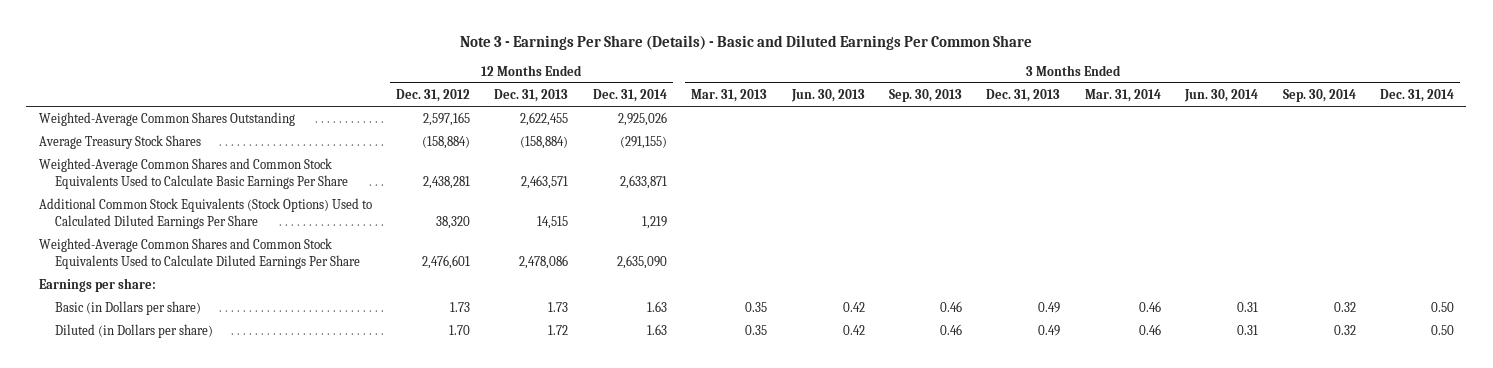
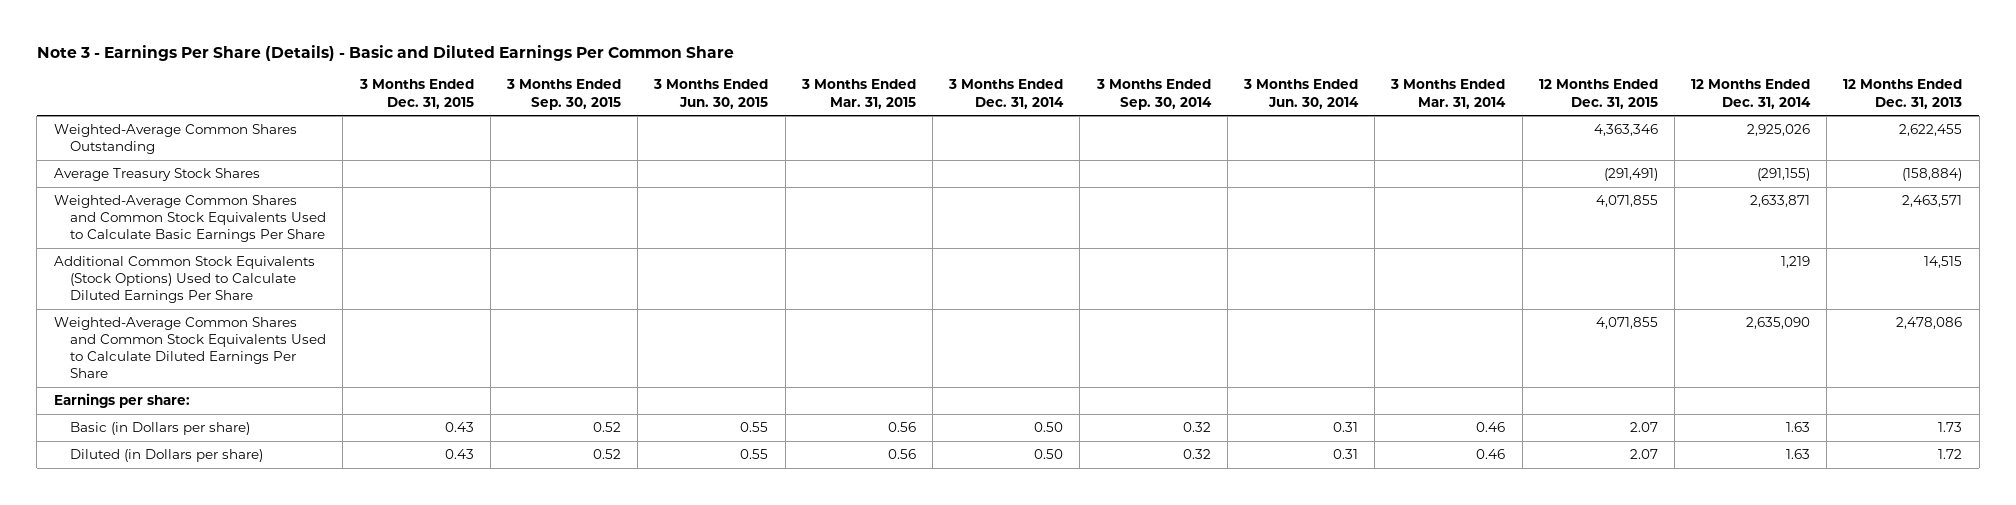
- | 12 Months Ended Dec. 31, 2012 | 12 Months Ended Dec. 31, 2013 | 12 Months Ended Dec. 31, 2014 | 3 Months Ended Mar. 31, 2013 | 3 Months Ended Jun. 30, 2013 | 3 Months Ended Sep. 30, 2013 | 3 Months Ended Dec. 31, 2013 | 3 Months Ended Mar. 31, 2014 | 3 Months Ended Jun. 30, 2014 | 3 Months Ended Sep. 30, 2014 | 3 Months Ended Dec. 31, 2014
+ | 3 Months Ended Dec. 31, 2015 | 3 Months Ended Sep. 30, 2015 | 3 Months Ended Jun. 30, 2015 | 3 Months Ended Mar. 31, 2015 | 3 Months Ended Dec. 31, 2014 | 3 Months Ended Sep. 30, 2014 | 3 Months Ended Jun. 30, 2014 | 3 Months Ended Mar. 31, 2014 | 12 Months Ended Dec. 31, 2015 | 12 Months Ended Dec. 31, 2014 | 12 Months Ended Dec. 31, 2013
- Additional Common Stock Equivalents (Stock Options) Used to Calculated Diluted Earnings Per Share | 38,320 | 14,515 | 1,219 | | | | | | | |
+ Additional Common Stock Equivalents (Stock Options) Used to Calculate Diluted Earnings Per Share | | | | | | | | | | 1,219 | 14,515

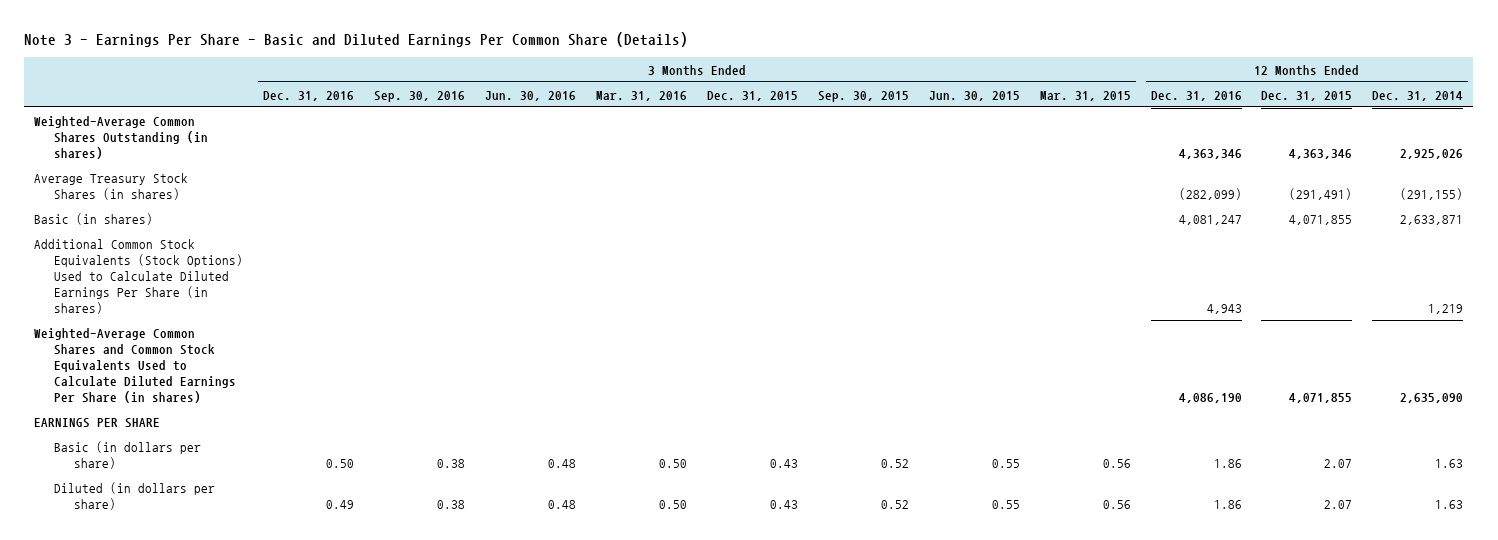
- Note 3 - Earnings Per Share (Details) - Basic and Diluted Earnings Per Common Share
+ Note 3 - Earnings Per Share - Basic and Diluted Earnings Per Common Share (Details)
- | 3 Months Ended Dec. 31, 2015 | 3 Months Ended Sep. 30, 2015 | 3 Months Ended Jun. 30, 2015 | 3 Months Ended Mar. 31, 2015 | 3 Months Ended Dec. 31, 2014 | 3 Months Ended Sep. 30, 2014 | 3 Months Ended Jun. 30, 2014 | 3 Months Ended Mar. 31, 2014 | 12 Months Ended Dec. 31, 2015 | 12 Months Ended Dec. 31, 2014 | 12 Months Ended Dec. 31, 2013
+ | 3 Months Ended Dec. 31, 2016 | 3 Months Ended Sep. 30, 2016 | 3 Months Ended Jun. 30, 2016 | 3 Months Ended Mar. 31, 2016 | 3 Months Ended Dec. 31, 2015 | 3 Months Ended Sep. 30, 2015 | 3 Months Ended Jun. 30, 2015 | 3 Months Ended Mar. 31, 2015 | 12 Months Ended Dec. 31, 2016 | 12 Months Ended Dec. 31, 2015 | 12 Months Ended Dec. 31, 2014
- Weighted-Average Common Shares Outstanding | | | | | | | | | 4,363,346 | 2,925,026 | 2,622,455
- Average Treasury Stock Shares | | | | | | | | | (291,491) | (291,155) | (158,884)
- Weighted-Average Common Shares and Common Stock Equivalents Used to Calculate Basic Earnings Per Share | | | | | | | | | 4,071,855 | 2,633,871 | 2,463,571
- Additional Common Stock Equivalents (Stock Options) Used to Calculate Diluted Earnings Per Share | | | | | | | | | | 1,219 | 14,515
- Weighted-Average Common Shares and Common Stock Equivalents Used to Calculate Diluted Earnings Per Share | | | | | | | | | 4,071,855 | 2,635,090 | 2,478,086
- Earnings per share:
- Basic (in Dollars per share) | 0.43 | 0.52 | 0.55 | 0.56 | 0.50 | 0.32 | 0.31 | 0.46 | 2.07 | 1.63 | 1.73
- Diluted (in Dollars per share) | 0.43 | 0.52 | 0.55 | 0.56 | 0.50 | 0.32 | 0.31 | 0.46 | 2.07 | 1.63 | 1.72
+ Weighted-Average Common Shares Outstanding (in shares) | | | | | | | | | 4,363,346 | 4,363,346 | 2,925,026
+ Average Treasury Stock Shares (in shares) | | | | | | | | | (282,099) | (291,491) | (291,155)
+ Basic (in shares) | | | | | | | | | 4,081,247 | 4,071,855 | 2,633,871
+ Additional Common Stock Equivalents (Stock Options) Used to Calculate Diluted Earnings Per Share (in shares) | | | | | | | | | 4,943 | | 1,219
+ Weighted-Average Common Shares and Common Stock Equivalents Used to Calculate Diluted Earnings Per Share (in shares) | | | | | | | | | 4,086,190 | 4,071,855 | 2,635,090
+ EARNINGS PER SHARE
+ Basic (in dollars per share) | 0.50 | 0.38 | 0.48 | 0.50 | 0.43 | 0.52 | 0.55 | 0.56 | 1.86 | 2.07 | 1.63
+ Diluted (in dollars per share) | 0.49 | 0.38 | 0.48 | 0.50 | 0.43 | 0.52 | 0.55 | 0.56 | 1.86 | 2.07 | 1.63

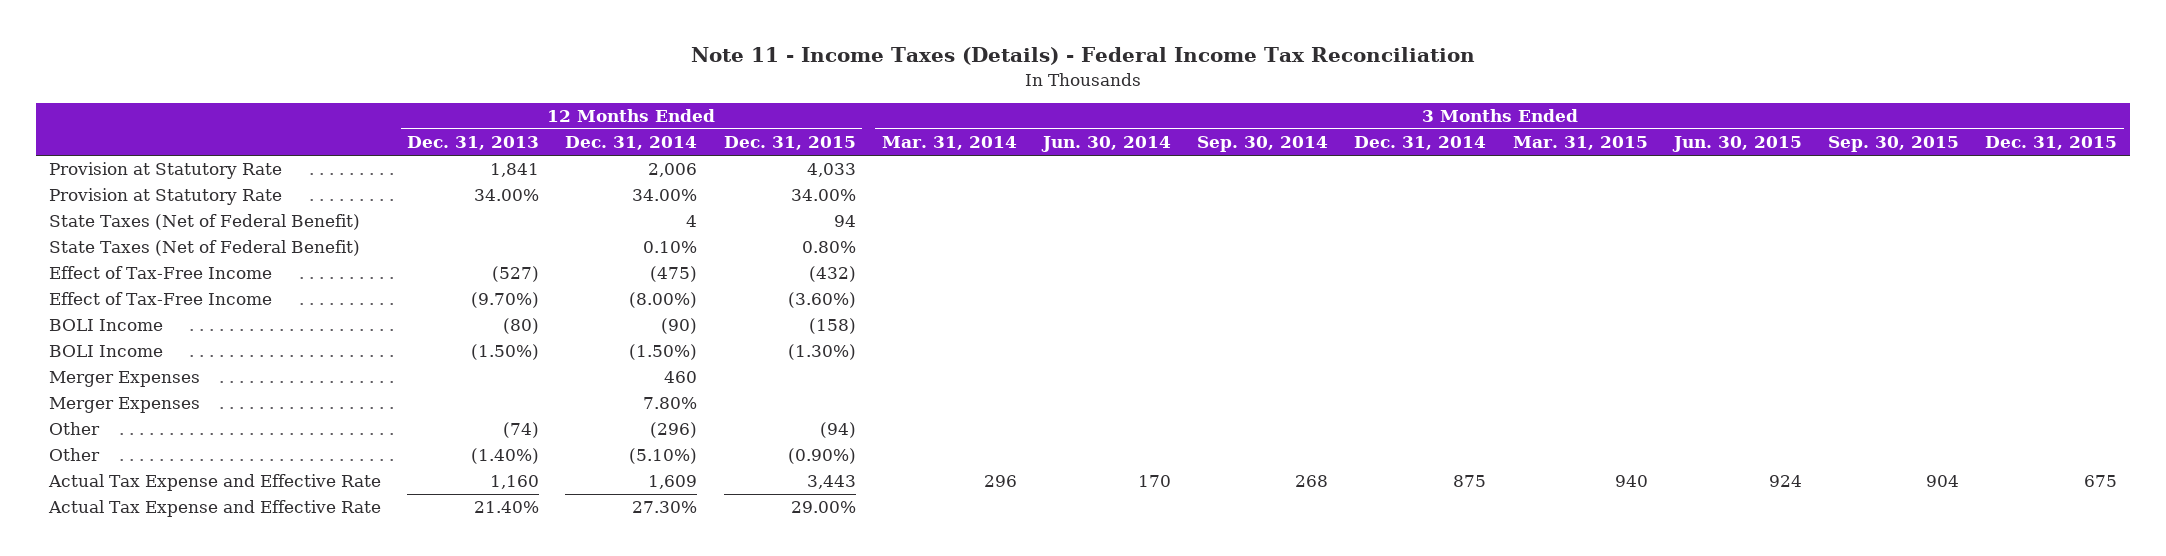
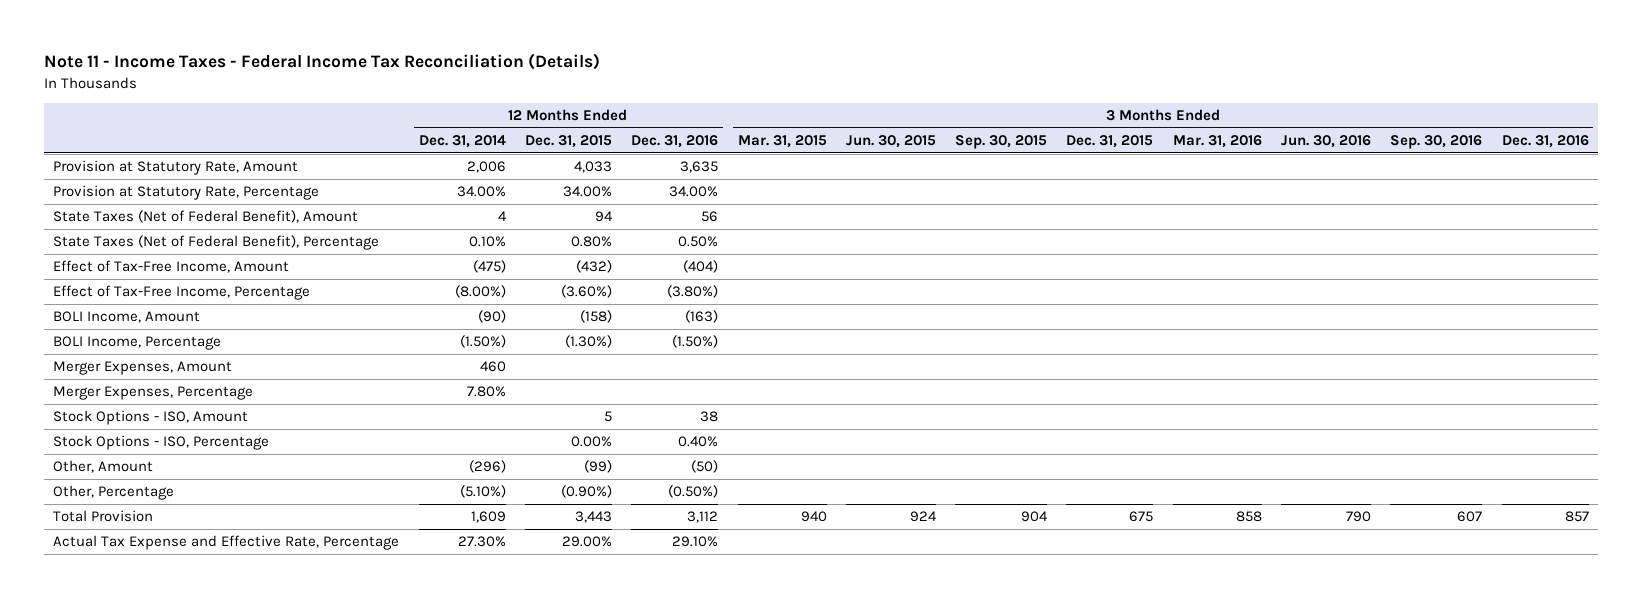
- Note 11 - Income Taxes (Details) - Federal Income Tax Reconciliation
+ Note 11 - Income Taxes - Federal Income Tax Reconciliation (Details)
- | 12 Months Ended Dec. 31, 2013 | 12 Months Ended Dec. 31, 2014 | 12 Months Ended Dec. 31, 2015 | 3 Months Ended Mar. 31, 2014 | 3 Months Ended Jun. 30, 2014 | 3 Months Ended Sep. 30, 2014 | 3 Months Ended Dec. 31, 2014 | 3 Months Ended Mar. 31, 2015 | 3 Months Ended Jun. 30, 2015 | 3 Months Ended Sep. 30, 2015 | 3 Months Ended Dec. 31, 2015
+ | 12 Months Ended Dec. 31, 2014 | 12 Months Ended Dec. 31, 2015 | 12 Months Ended Dec. 31, 2016 | 3 Months Ended Mar. 31, 2015 | 3 Months Ended Jun. 30, 2015 | 3 Months Ended Sep. 30, 2015 | 3 Months Ended Dec. 31, 2015 | 3 Months Ended Mar. 31, 2016 | 3 Months Ended Jun. 30, 2016 | 3 Months Ended Sep. 30, 2016 | 3 Months Ended Dec. 31, 2016
- Provision at Statutory Rate | 1,841 | 2,006 | 4,033 | | | | | | | |
- Provision at Statutory Rate | 34.00% | 34.00% | 34.00% | | | | | | | |
- State Taxes (Net of Federal Benefit) | | 4 | 94 | | | | | | | |
- State Taxes (Net of Federal Benefit) | | 0.10% | 0.80% | | | | | | | |
- Effect of Tax-Free Income | (527) | (475) | (432) | | | | | | | |
- Effect of Tax-Free Income | (9.70%) | (8.00%) | (3.60%) | | | | | | | |
- BOLI Income | (80) | (90) | (158) | | | | | | | |
- BOLI Income | (1.50%) | (1.50%) | (1.30%) | | | | | | | |
- Merger Expenses | | 460 | | | | | | | | |
- Merger Expenses | | 7.80% | | | | | | | | |
- Other | (74) | (296) | (94) | | | | | | | |
- Other | (1.40%) | (5.10%) | (0.90%) | | | | | | | |
- Actual Tax Expense and Effective Rate | 1,160 | 1,609 | 3,443 | 296 | 170 | 268 | 875 | 940 | 924 | 904 | 675
- Actual Tax Expense and Effective Rate | 21.40% | 27.30% | 29.00% | | | | | | | |
+ Provision at Statutory Rate, Amount | 2,006 | 4,033 | 3,635 | | | | | | | |
+ Provision at Statutory Rate, Percentage | 34.00% | 34.00% | 34.00% | | | | | | | |
+ State Taxes (Net of Federal Benefit), Amount | 4 | 94 | 56 | | | | | | | |
+ State Taxes (Net of Federal Benefit), Percentage | 0.10% | 0.80% | 0.50% | | | | | | | |
+ Effect of Tax-Free Income, Amount | (475) | (432) | (404) | | | | | | | |
+ Effect of Tax-Free Income, Percentage | (8.00%) | (3.60%) | (3.80%) | | | | | | | |
+ BOLI Income, Amount | (90) | (158) | (163) | | | | | | | |
+ BOLI Income, Percentage | (1.50%) | (1.30%) | (1.50%) | | | | | | | |
+ Merger Expenses, Amount | 460 | | | | | | | | | |
+ Merger Expenses, Percentage | 7.80% | | | | | | | | | |
+ Stock Options - ISO, Amount | | 5 | 38 | | | | | | | |
+ Stock Options - ISO, Percentage | | 0.00% | 0.40% | | | | | | | |
+ Other, Amount | (296) | (99) | (50) | | | | | | | |
+ Other, Percentage | (5.10%) | (0.90%) | (0.50%) | | | | | | | |
+ Total Provision | 1,609 | 3,443 | 3,112 | 940 | 924 | 904 | 675 | 858 | 790 | 607 | 857
+ Actual Tax Expense and Effective Rate, Percentage | 27.30% | 29.00% | 29.10% | | | | | | | |

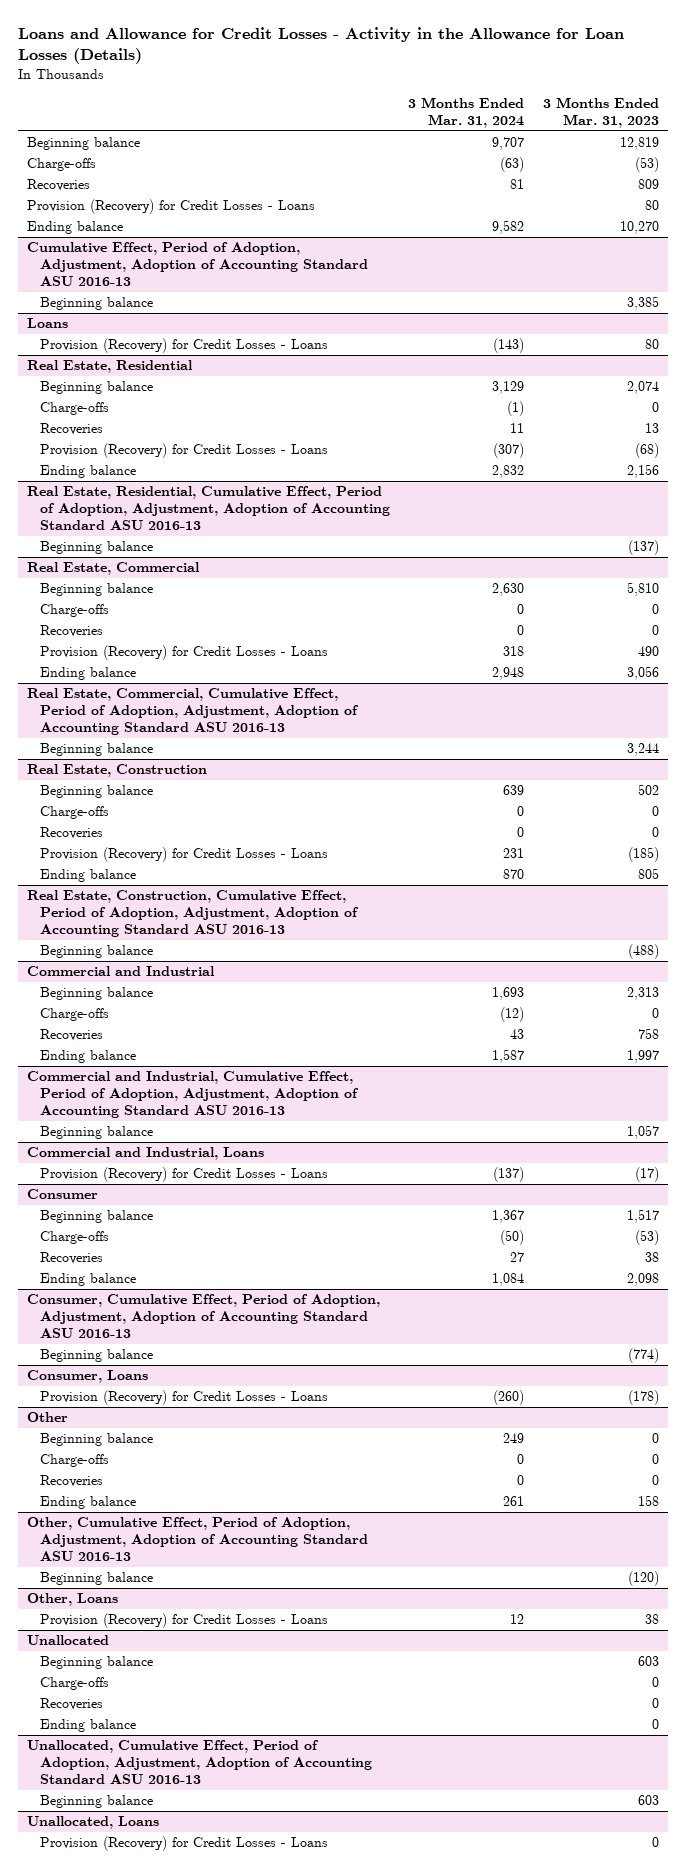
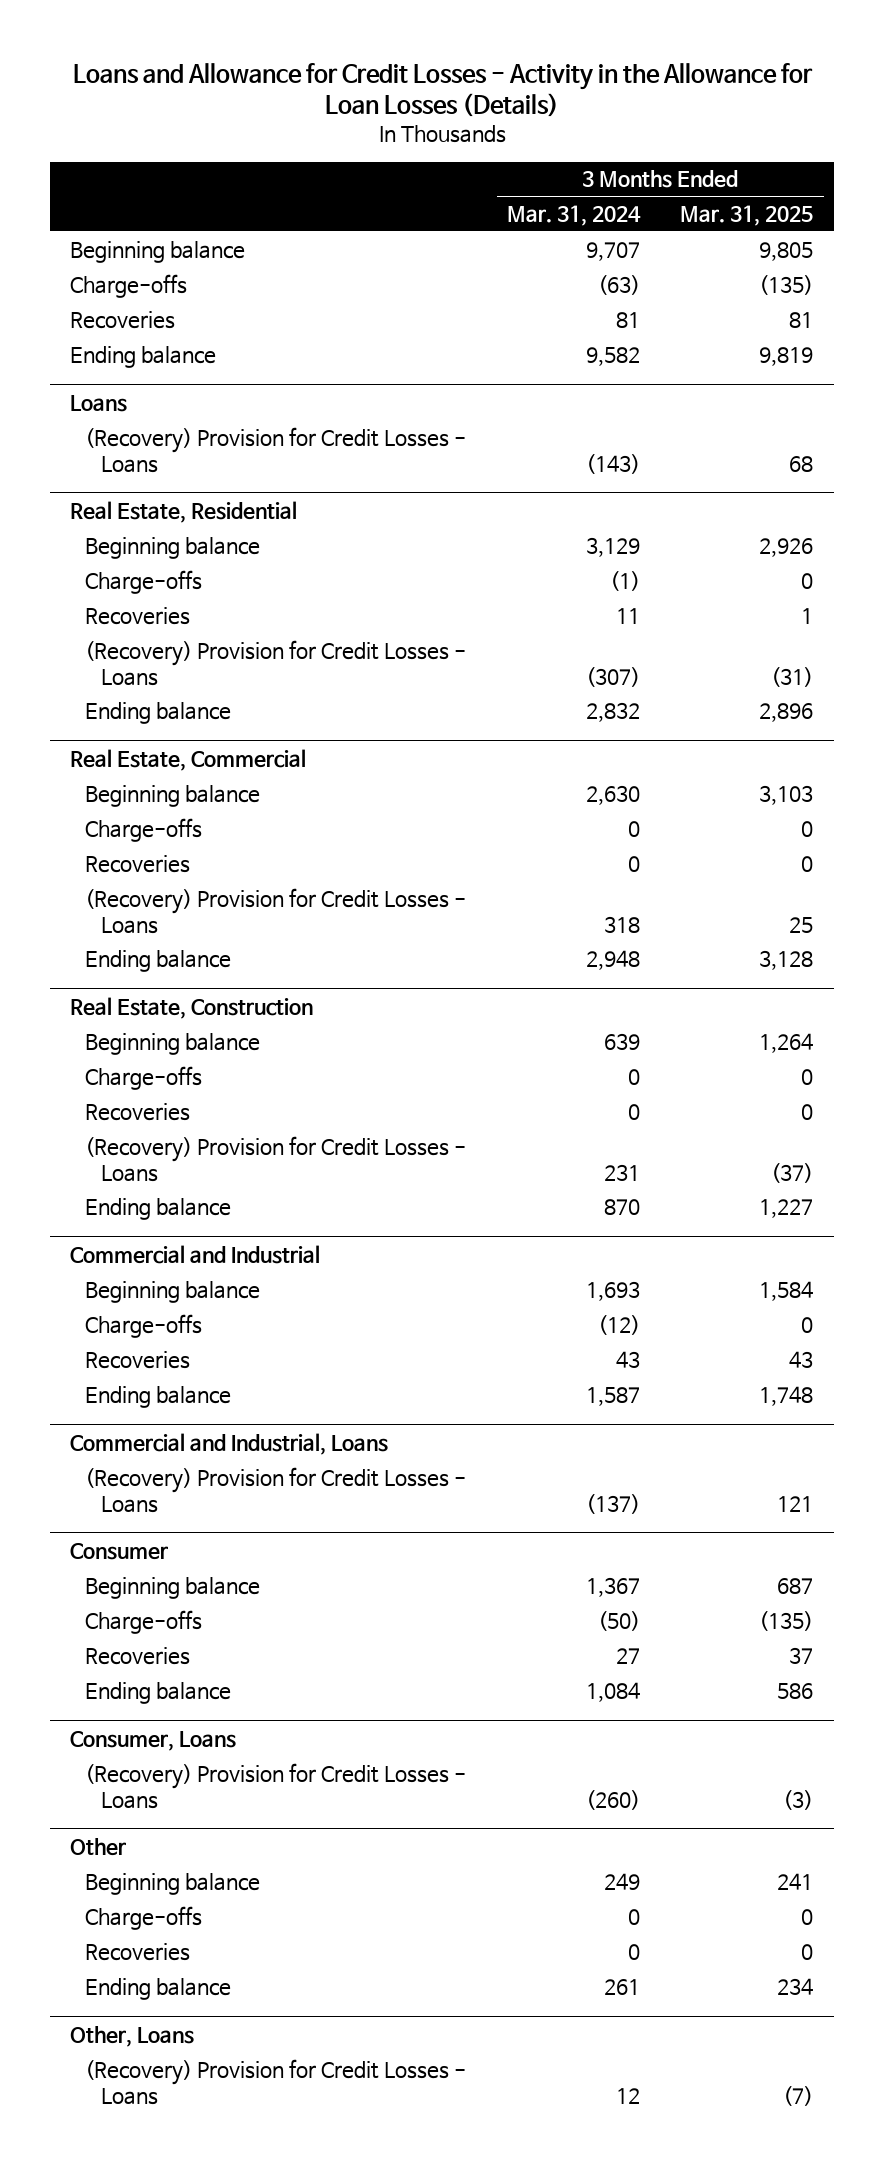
- | 3 Months Ended Mar. 31, 2024 | 3 Months Ended Mar. 31, 2023
+ | 3 Months Ended Mar. 31, 2024 | 3 Months Ended Mar. 31, 2025
- Provision (Recovery) for Credit Losses - Loans | | 80
- Cumulative Effect, Period of Adoption, Adjustment, Adoption of Accounting Standard ASU 2016-13
- Beginning balance | | 3,385
@ Loans
- Provision (Recovery) for Credit Losses - Loans | (143) | 80
+ (Recovery) Provision for Credit Losses - Loans | (143) | 68
@ Real Estate, Residential
- Provision (Recovery) for Credit Losses - Loans | (307) | (68)
+ (Recovery) Provision for Credit Losses - Loans | (307) | (31)
- Real Estate, Residential, Cumulative Effect, Period of Adoption, Adjustment, Adoption of Accounting Standard ASU 2016-13
- Beginning balance | | (137)
@ Real Estate, Commercial
- Provision (Recovery) for Credit Losses - Loans | 318 | 490
+ (Recovery) Provision for Credit Losses - Loans | 318 | 25
- Real Estate, Commercial, Cumulative Effect, Period of Adoption, Adjustment, Adoption of Accounting Standard ASU 2016-13
- Beginning balance | | 3,244
@ Real Estate, Construction
- Provision (Recovery) for Credit Losses - Loans | 231 | (185)
+ (Recovery) Provision for Credit Losses - Loans | 231 | (37)
- Real Estate, Construction, Cumulative Effect, Period of Adoption, Adjustment, Adoption of Accounting Standard ASU 2016-13
- Beginning balance | | (488)
- Commercial and Industrial, Cumulative Effect, Period of Adoption, Adjustment, Adoption of Accounting Standard ASU 2016-13
- Beginning balance | | 1,057
@ Commercial and Industrial, Loans
- Provision (Recovery) for Credit Losses - Loans | (137) | (17)
+ (Recovery) Provision for Credit Losses - Loans | (137) | 121
- Consumer, Cumulative Effect, Period of Adoption, Adjustment, Adoption of Accounting Standard ASU 2016-13
- Beginning balance | | (774)
@ Consumer, Loans
- Provision (Recovery) for Credit Losses - Loans | (260) | (178)
+ (Recovery) Provision for Credit Losses - Loans | (260) | (3)
- Other, Cumulative Effect, Period of Adoption, Adjustment, Adoption of Accounting Standard ASU 2016-13
- Beginning balance | | (120)
@ Other, Loans
- Provision (Recovery) for Credit Losses - Loans | 12 | 38
- Unallocated
- Beginning balance | | 603
- Charge-offs | | 0
- Recoveries | | 0
- Ending balance | | 0
- Unallocated, Cumulative Effect, Period of Adoption, Adjustment, Adoption of Accounting Standard ASU 2016-13
- Beginning balance | | 603
- Unallocated, Loans
- Provision (Recovery) for Credit Losses - Loans | | 0
@ Other, Loans
+ (Recovery) Provision for Credit Losses - Loans | 12 | (7)

